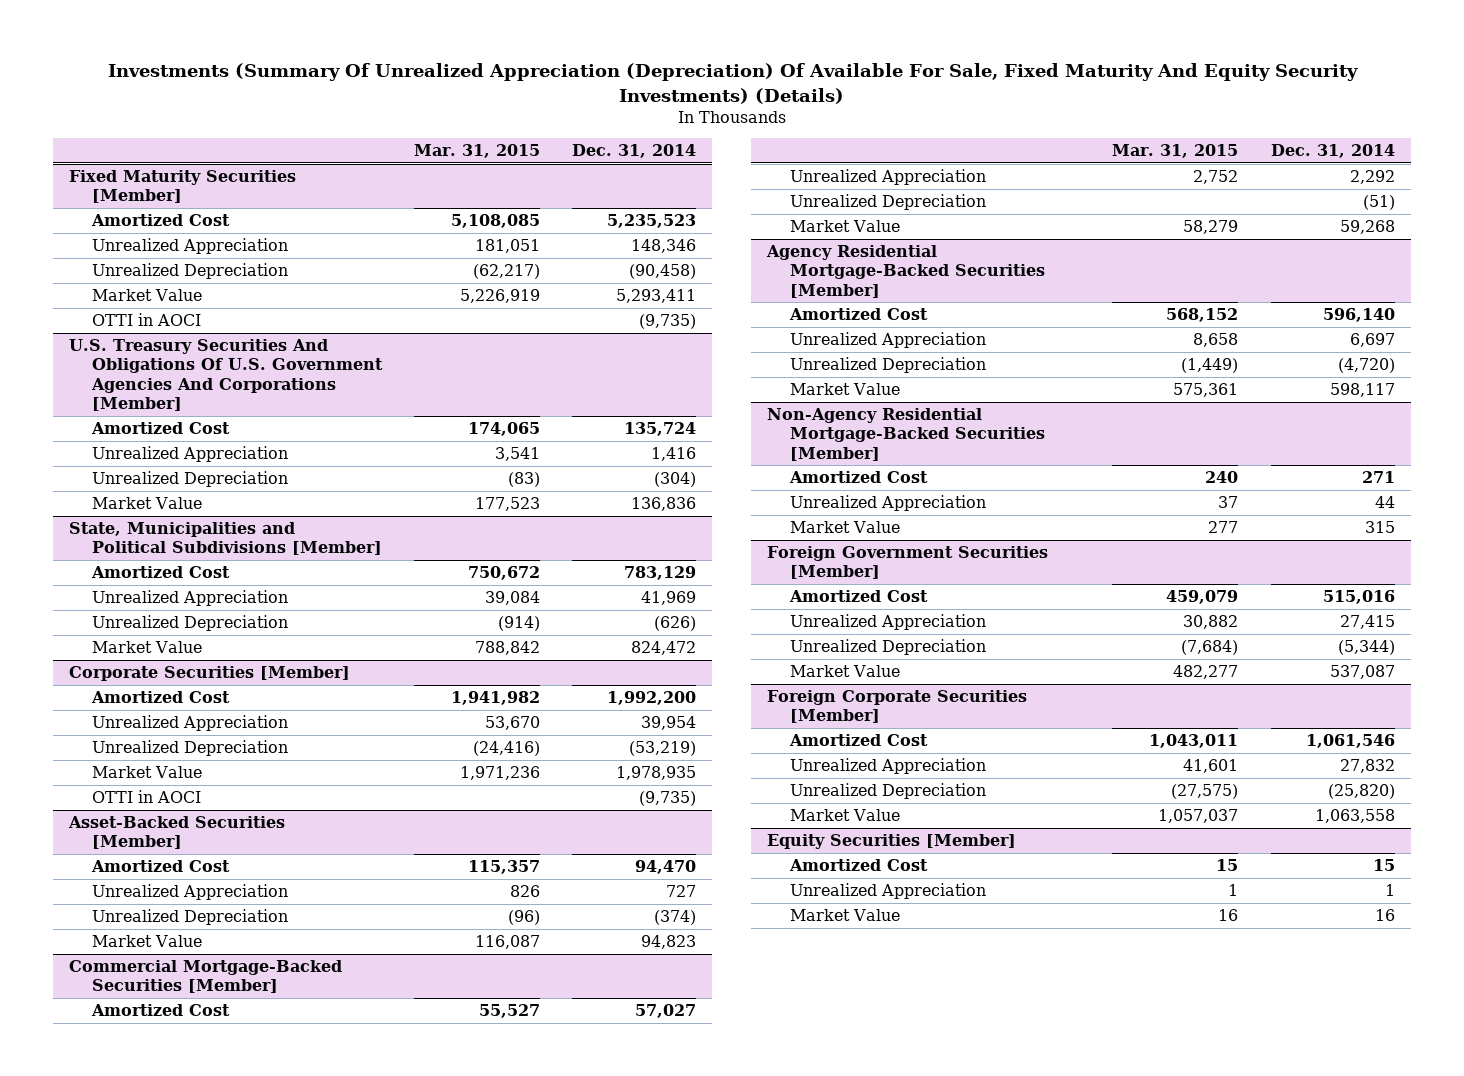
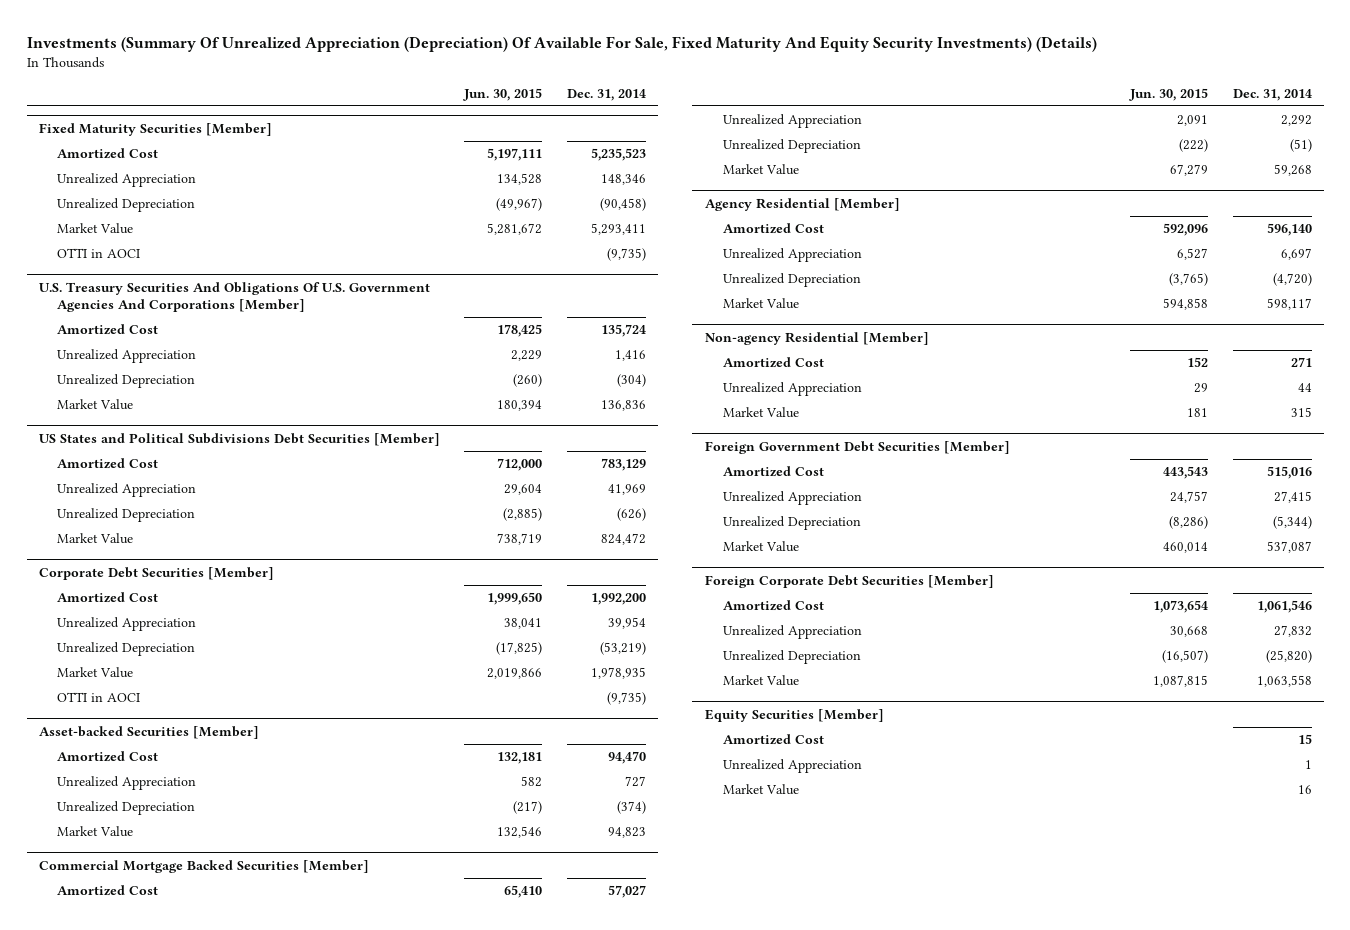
- | Mar. 31, 2015 | Dec. 31, 2014
+ | Jun. 30, 2015 | Dec. 31, 2014
- State, Municipalities and Political Subdivisions [Member]
+ US States and Political Subdivisions Debt Securities [Member]
- Corporate Securities [Member]
+ Corporate Debt Securities [Member]
- Asset-Backed Securities [Member]
+ Asset-backed Securities [Member]
- Commercial Mortgage-Backed Securities [Member]
+ Commercial Mortgage Backed Securities [Member]
- Agency Residential Mortgage-Backed Securities [Member]
+ Agency Residential [Member]
- Non-Agency Residential Mortgage-Backed Securities [Member]
+ Non-agency Residential [Member]
- Foreign Government Securities [Member]
+ Foreign Government Debt Securities [Member]
- Foreign Corporate Securities [Member]
+ Foreign Corporate Debt Securities [Member]

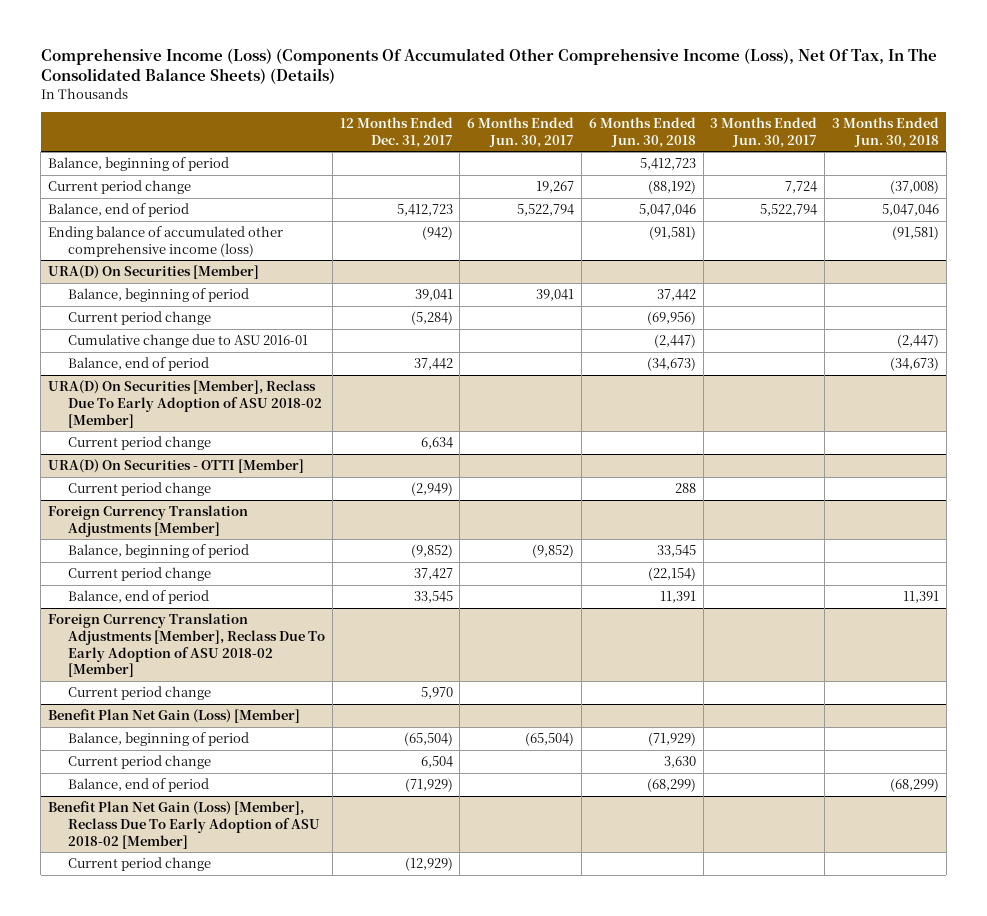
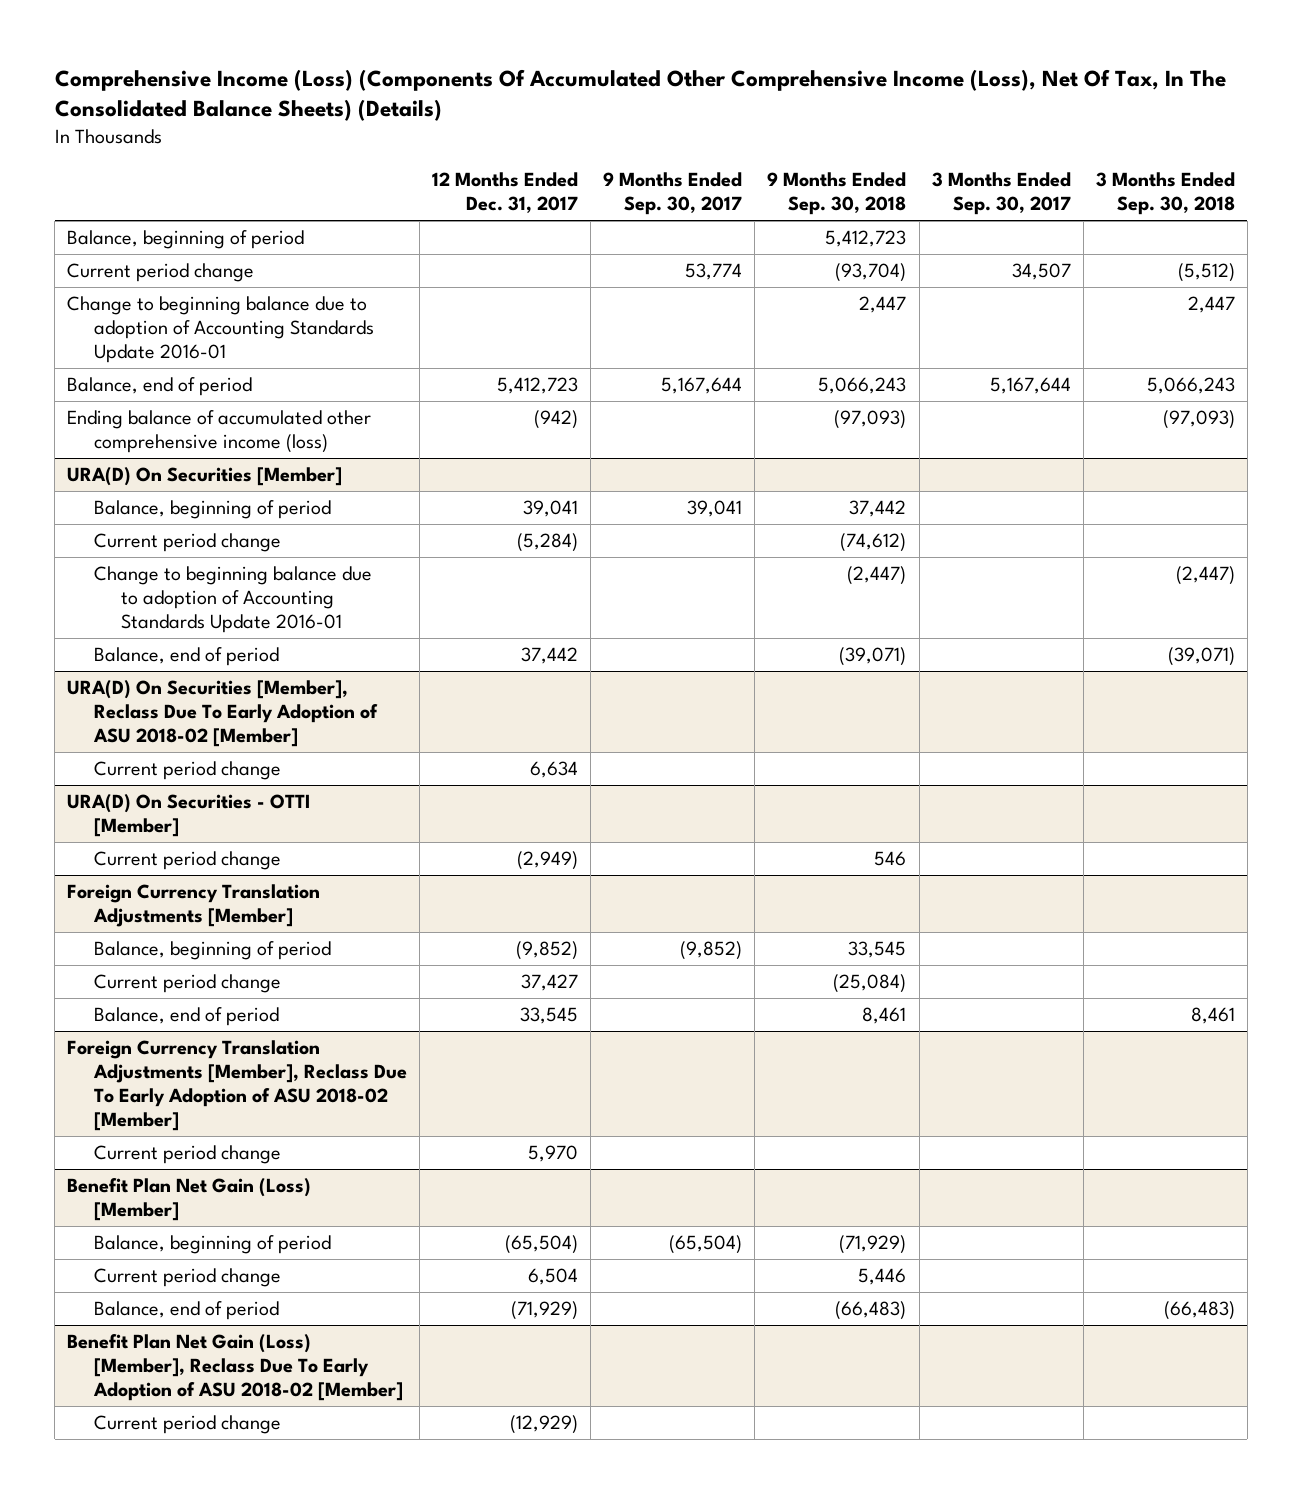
- | 12 Months Ended Dec. 31, 2017 | 6 Months Ended Jun. 30, 2017 | 6 Months Ended Jun. 30, 2018 | 3 Months Ended Jun. 30, 2017 | 3 Months Ended Jun. 30, 2018
+ | 12 Months Ended Dec. 31, 2017 | 9 Months Ended Sep. 30, 2017 | 9 Months Ended Sep. 30, 2018 | 3 Months Ended Sep. 30, 2017 | 3 Months Ended Sep. 30, 2018
+ Change to beginning balance due to adoption of Accounting Standards Update 2016-01 | | | 2,447 | | 2,447
@ URA(D) On Securities [Member]
- Cumulative change due to ASU 2016-01 | | | (2,447) | | (2,447)
+ Change to beginning balance due to adoption of Accounting Standards Update 2016-01 | | | (2,447) | | (2,447)

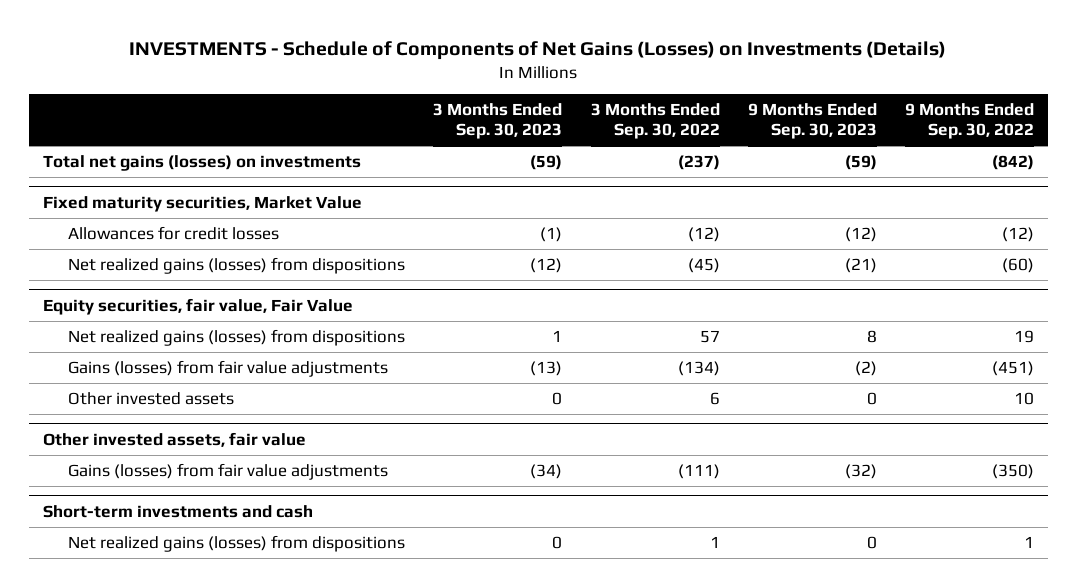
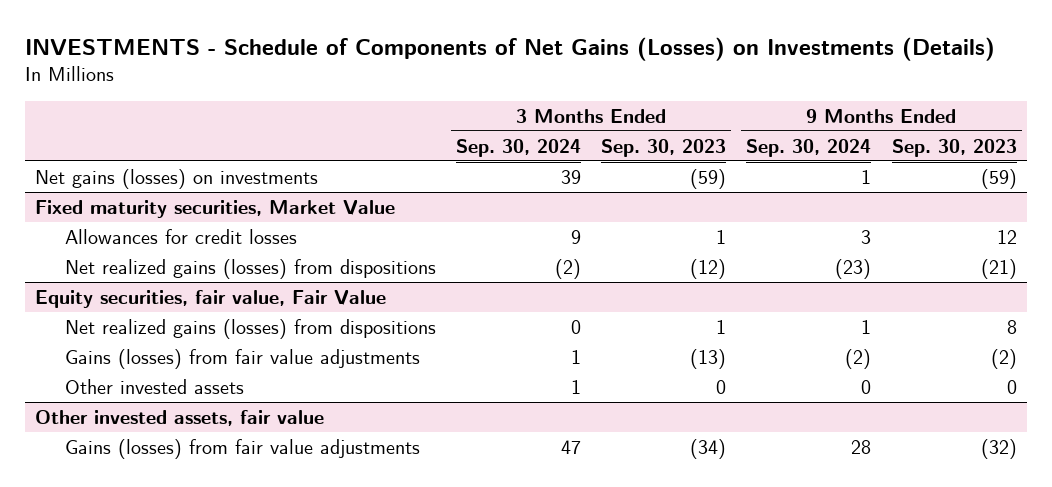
- | 3 Months Ended Sep. 30, 2023 | 3 Months Ended Sep. 30, 2022 | 9 Months Ended Sep. 30, 2023 | 9 Months Ended Sep. 30, 2022
+ | 3 Months Ended Sep. 30, 2024 | 3 Months Ended Sep. 30, 2023 | 9 Months Ended Sep. 30, 2024 | 9 Months Ended Sep. 30, 2023
- Total net gains (losses) on investments | (59) | (237) | (59) | (842)
+ Net gains (losses) on investments | 39 | (59) | 1 | (59)
@ Fixed maturity securities, Market Value
- Allowances for credit losses | (1) | (12) | (12) | (12)
+ Allowances for credit losses | 9 | 1 | 3 | 12
- Short-term investments and cash
- Net realized gains (losses) from dispositions | 0 | 1 | 0 | 1

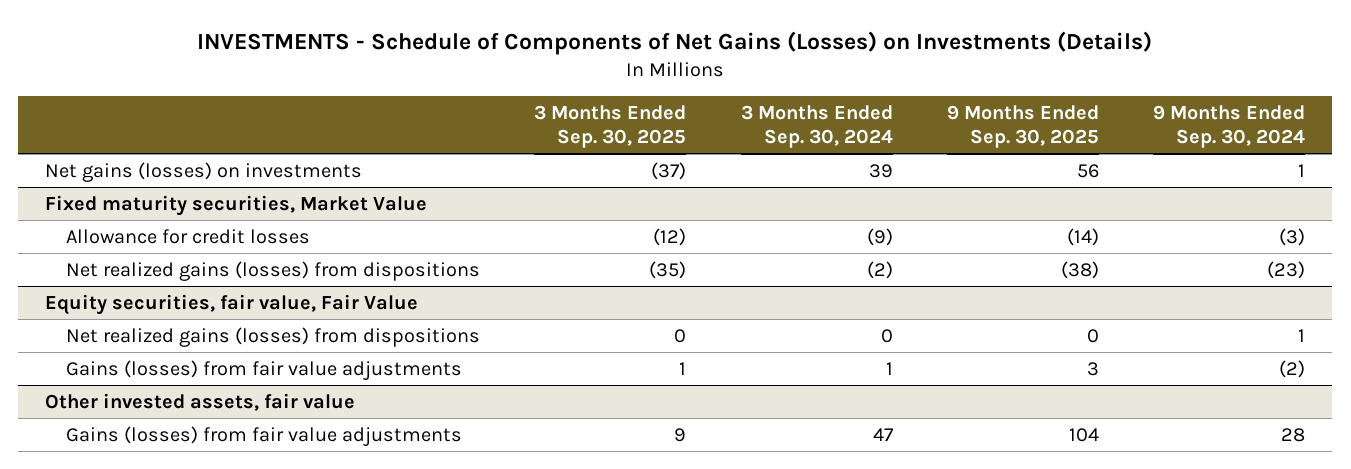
- | 3 Months Ended Sep. 30, 2024 | 3 Months Ended Sep. 30, 2023 | 9 Months Ended Sep. 30, 2024 | 9 Months Ended Sep. 30, 2023
+ | 3 Months Ended Sep. 30, 2025 | 3 Months Ended Sep. 30, 2024 | 9 Months Ended Sep. 30, 2025 | 9 Months Ended Sep. 30, 2024
@ Fixed maturity securities, Market Value
- Allowances for credit losses | 9 | 1 | 3 | 12
+ Allowance for credit losses | (12) | (9) | (14) | (3)
@ Equity securities, fair value, Fair Value
- Other invested assets | 1 | 0 | 0 | 0

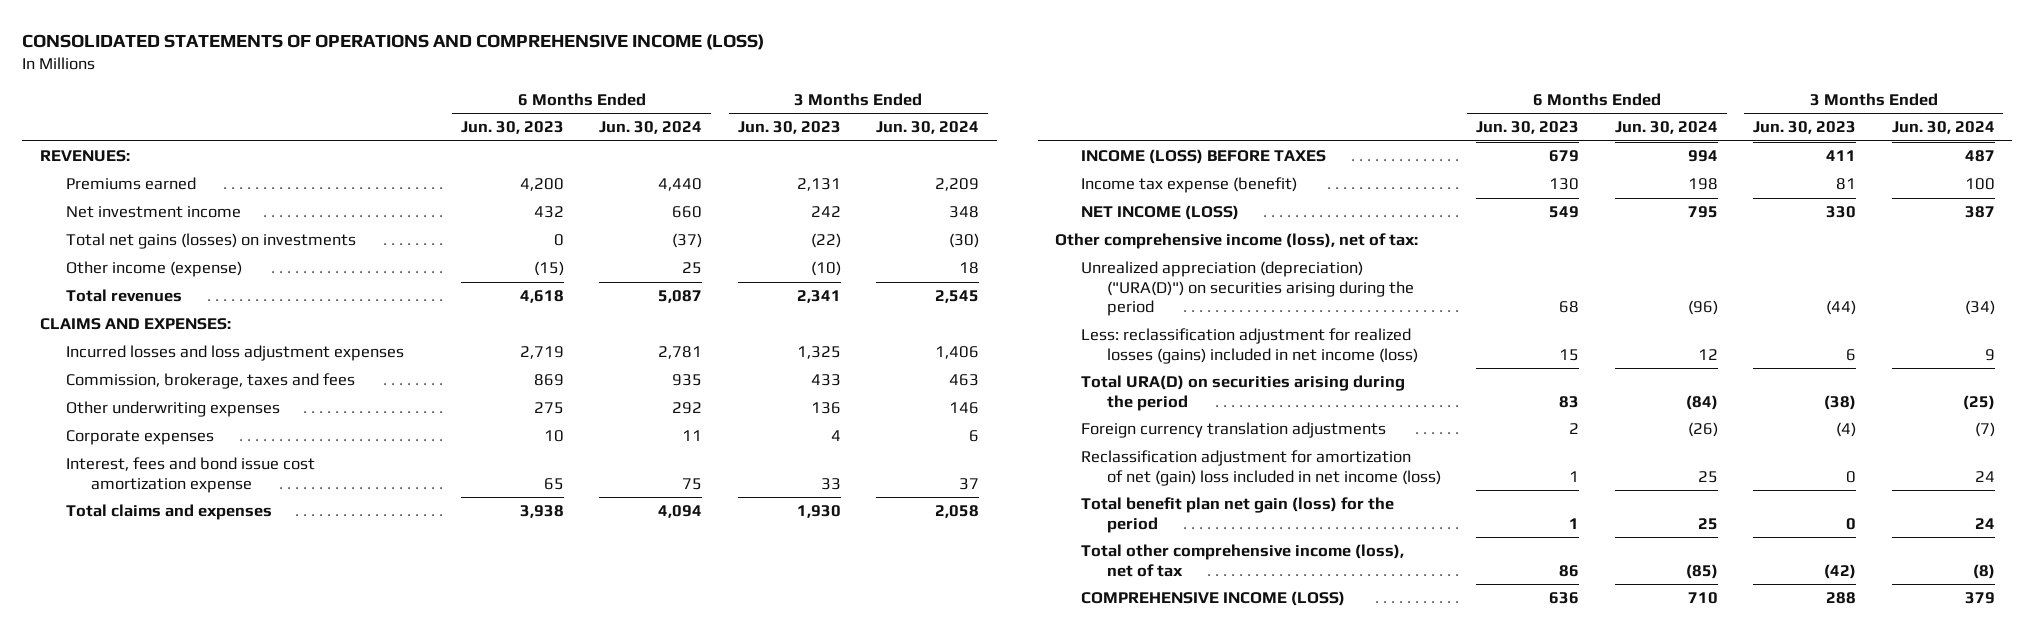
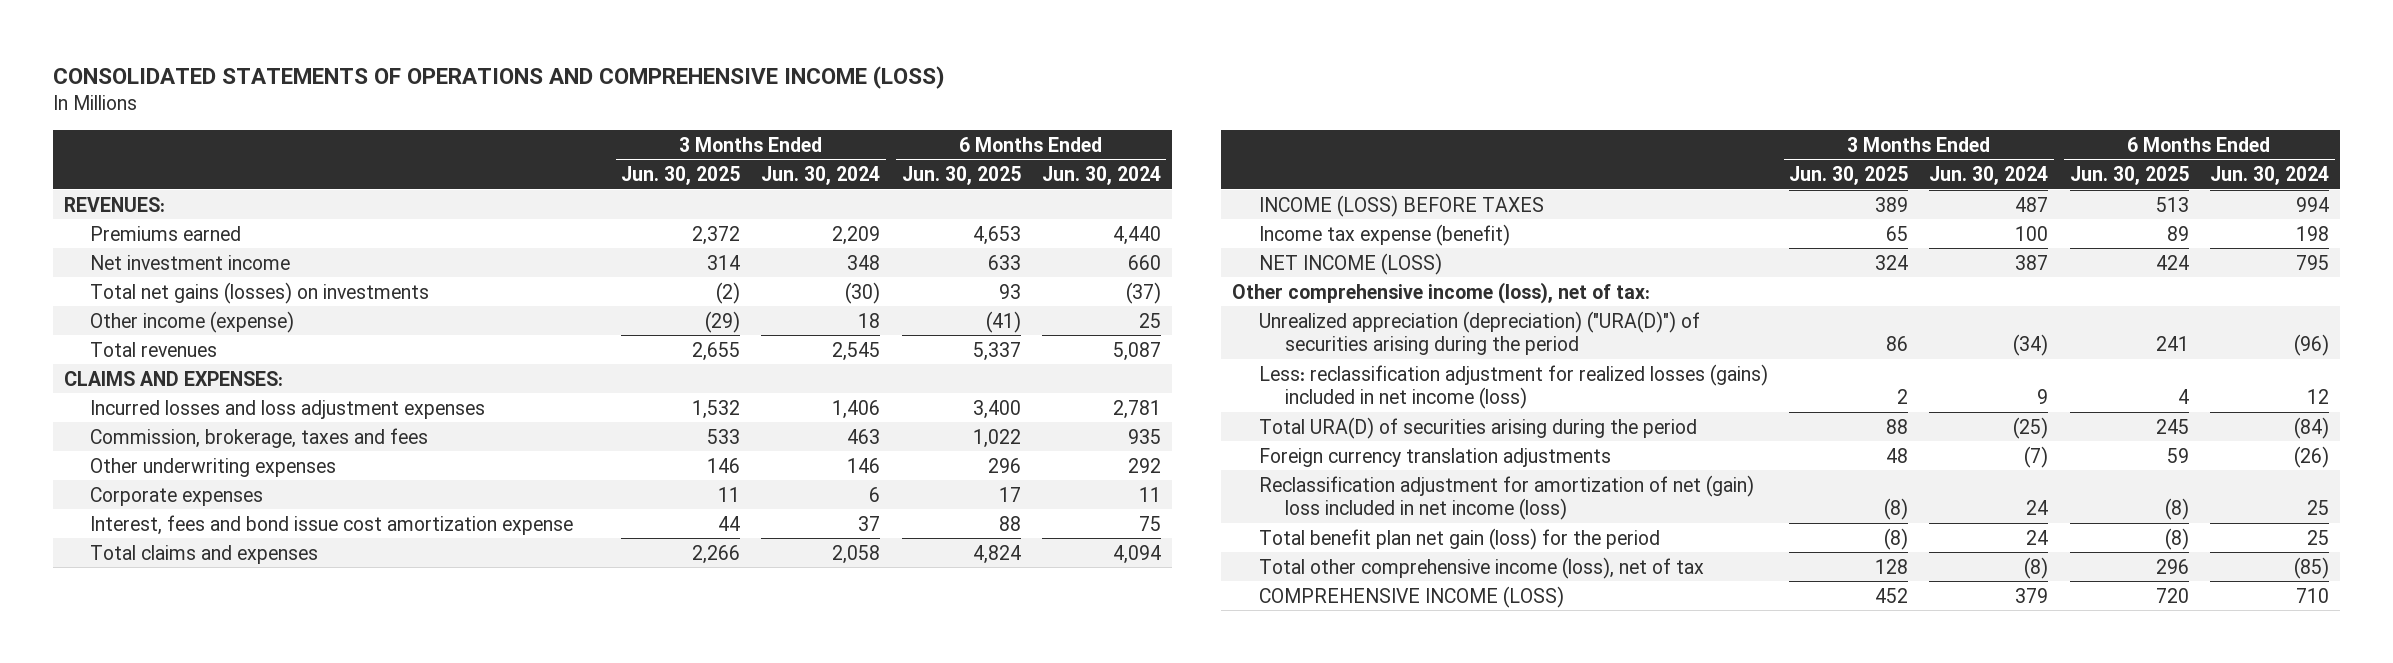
- | 6 Months Ended Jun. 30, 2023 | 6 Months Ended Jun. 30, 2024 | 3 Months Ended Jun. 30, 2023 | 3 Months Ended Jun. 30, 2024
+ | 3 Months Ended Jun. 30, 2025 | 3 Months Ended Jun. 30, 2024 | 6 Months Ended Jun. 30, 2025 | 6 Months Ended Jun. 30, 2024
- Unrealized appreciation (depreciation) ("URA(D)") on securities arising during the period | 68 | (96) | (44) | (34)
+ Unrealized appreciation (depreciation) ("URA(D)") of securities arising during the period | 86 | (34) | 241 | (96)
- Total URA(D) on securities arising during the period | 83 | (84) | (38) | (25)
+ Total URA(D) of securities arising during the period | 88 | (25) | 245 | (84)

